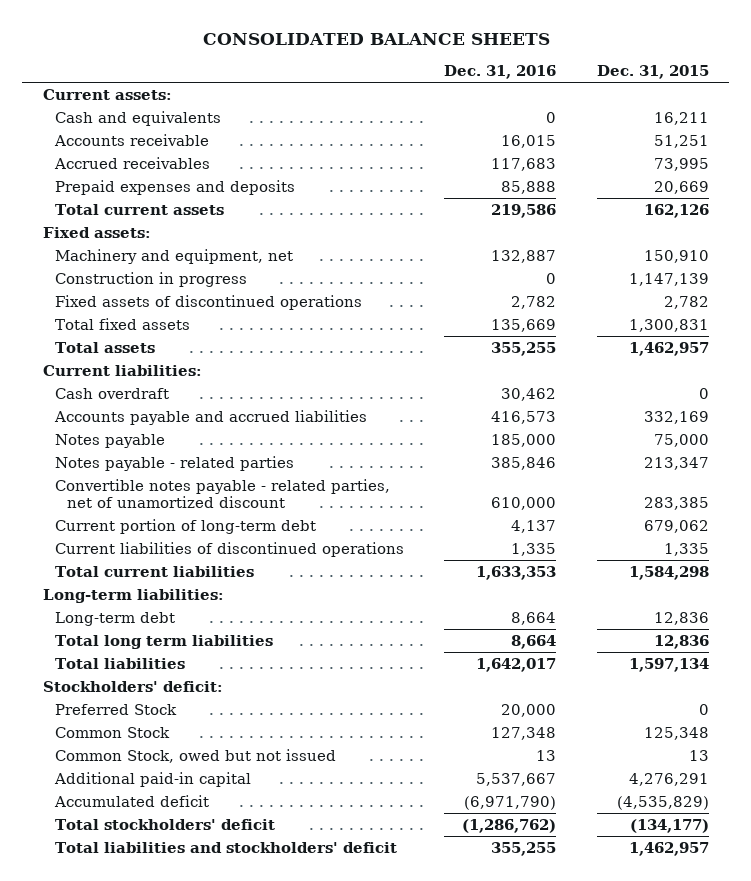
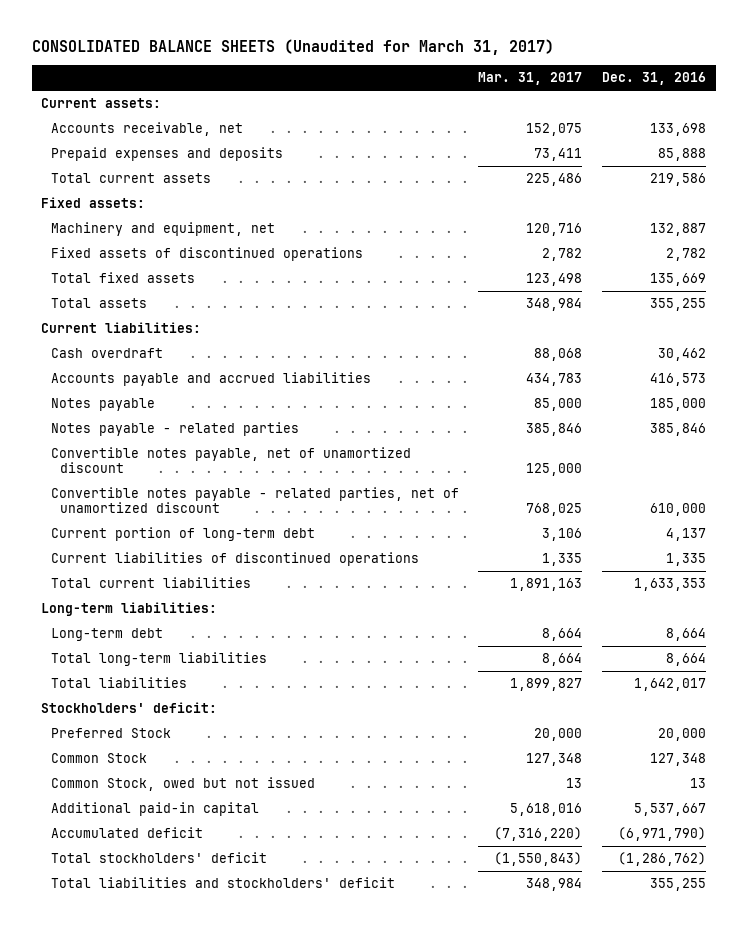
- CONSOLIDATED BALANCE SHEETS
+ CONSOLIDATED BALANCE SHEETS (Unaudited for March 31, 2017)
- | Dec. 31, 2016 | Dec. 31, 2015
+ | Mar. 31, 2017 | Dec. 31, 2016
- Cash and equivalents | 0 | 16,211
- Accounts receivable | 16,015 | 51,251
- Accrued receivables | 117,683 | 73,995
+ Accounts receivable, net | 152,075 | 133,698
- Construction in progress | 0 | 1,147,139
+ Convertible notes payable, net of unamortized discount | 125,000 |
- Total long term liabilities | 8,664 | 12,836
+ Total long-term liabilities | 8,664 | 8,664

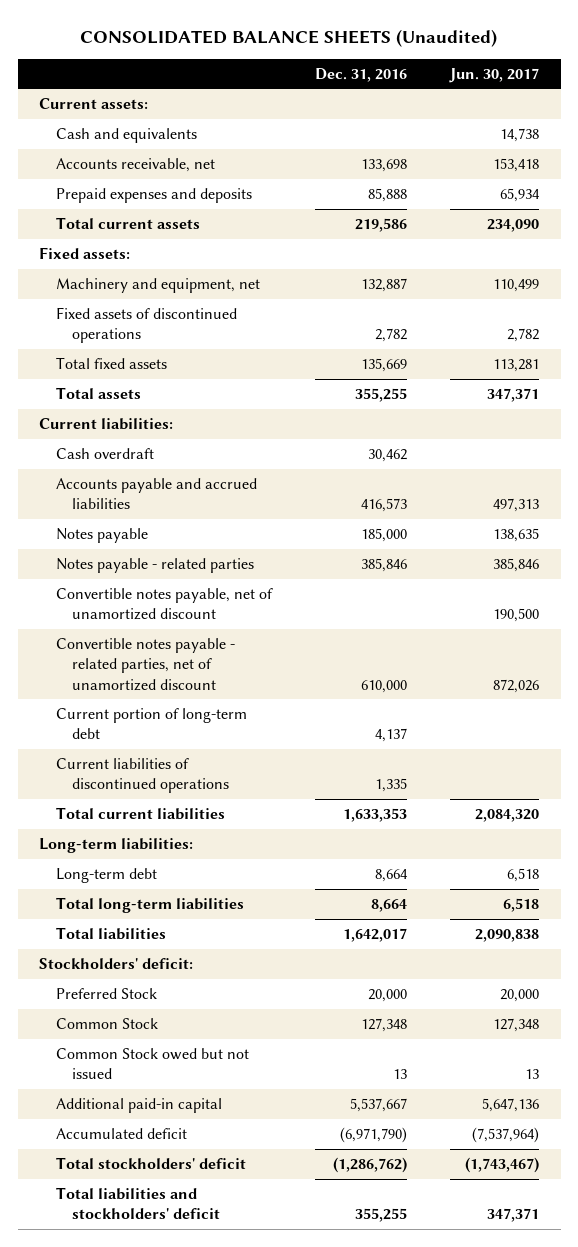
- CONSOLIDATED BALANCE SHEETS (Unaudited for March 31, 2017)
+ CONSOLIDATED BALANCE SHEETS (Unaudited)
- | Mar. 31, 2017 | Dec. 31, 2016
+ | Dec. 31, 2016 | Jun. 30, 2017
+ Cash and equivalents | | 14,738
- Common Stock, owed but not issued | 13 | 13
+ Common Stock owed but not issued | 13 | 13

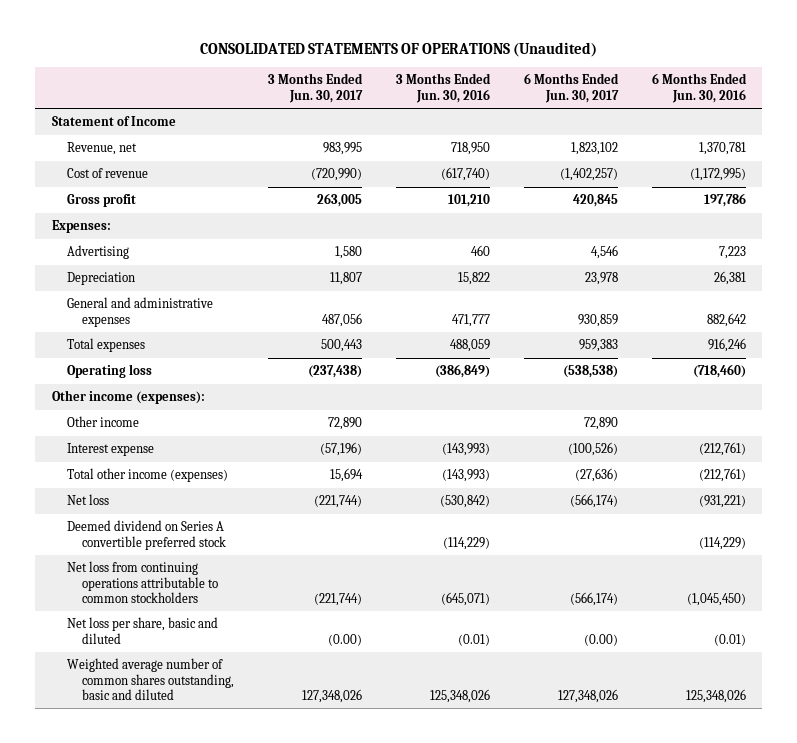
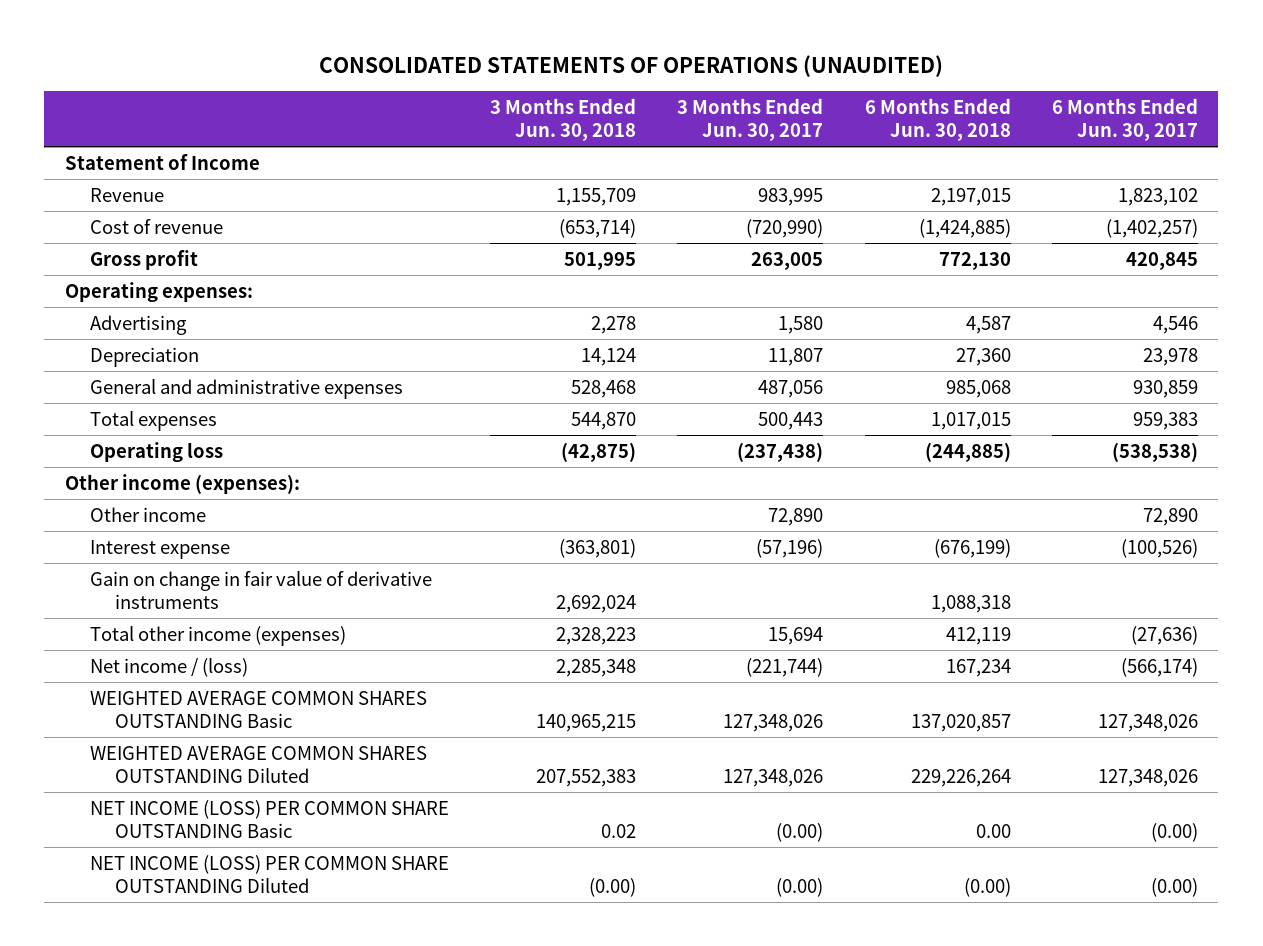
- CONSOLIDATED STATEMENTS OF OPERATIONS (Unaudited)
+ CONSOLIDATED STATEMENTS OF OPERATIONS (UNAUDITED)
- | 3 Months Ended Jun. 30, 2017 | 3 Months Ended Jun. 30, 2016 | 6 Months Ended Jun. 30, 2017 | 6 Months Ended Jun. 30, 2016
+ | 3 Months Ended Jun. 30, 2018 | 3 Months Ended Jun. 30, 2017 | 6 Months Ended Jun. 30, 2018 | 6 Months Ended Jun. 30, 2017
- Revenue, net | 983,995 | 718,950 | 1,823,102 | 1,370,781
+ Revenue | 1,155,709 | 983,995 | 2,197,015 | 1,823,102
- Expenses:
+ Operating expenses:
+ Gain on change in fair value of derivative instruments | 2,692,024 | | 1,088,318 |
- Net loss | (221,744) | (530,842) | (566,174) | (931,221)
- Deemed dividend on Series A convertible preferred stock | | (114,229) | | (114,229)
- Net loss from continuing operations attributable to common stockholders | (221,744) | (645,071) | (566,174) | (1,045,450)
- Net loss per share, basic and diluted | (0.00) | (0.01) | (0.00) | (0.01)
- Weighted average number of common shares outstanding, basic and diluted | 127,348,026 | 125,348,026 | 127,348,026 | 125,348,026
+ Net income / (loss) | 2,285,348 | (221,744) | 167,234 | (566,174)
+ WEIGHTED AVERAGE COMMON SHARES OUTSTANDING Basic | 140,965,215 | 127,348,026 | 137,020,857 | 127,348,026
+ WEIGHTED AVERAGE COMMON SHARES OUTSTANDING Diluted | 207,552,383 | 127,348,026 | 229,226,264 | 127,348,026
+ NET INCOME (LOSS) PER COMMON SHARE OUTSTANDING Basic | 0.02 | (0.00) | 0.00 | (0.00)
+ NET INCOME (LOSS) PER COMMON SHARE OUTSTANDING Diluted | (0.00) | (0.00) | (0.00) | (0.00)

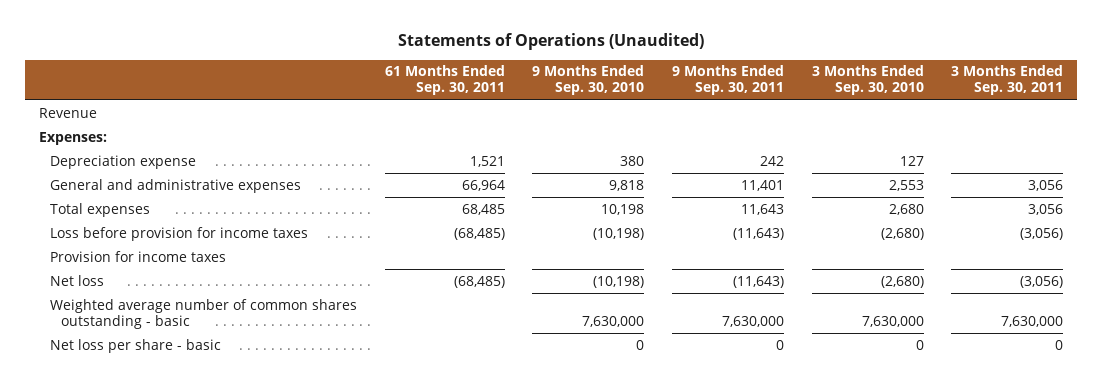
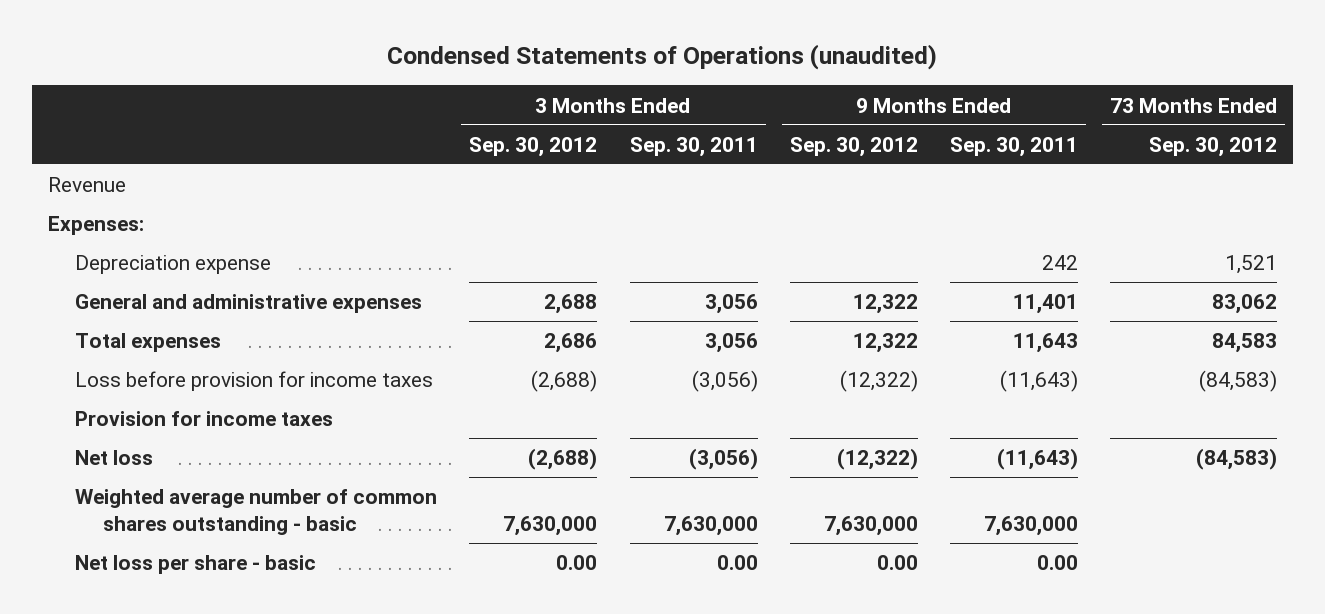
- Statements of Operations (Unaudited)
+ Condensed Statements of Operations (unaudited)
- | 61 Months Ended Sep. 30, 2011 | 9 Months Ended Sep. 30, 2010 | 9 Months Ended Sep. 30, 2011 | 3 Months Ended Sep. 30, 2010 | 3 Months Ended Sep. 30, 2011
+ | 3 Months Ended Sep. 30, 2012 | 3 Months Ended Sep. 30, 2011 | 9 Months Ended Sep. 30, 2012 | 9 Months Ended Sep. 30, 2011 | 73 Months Ended Sep. 30, 2012
- Net loss per share - basic | | 0 | 0 | 0 | 0
+ Net loss per share - basic | 0.00 | 0.00 | 0.00 | 0.00 |

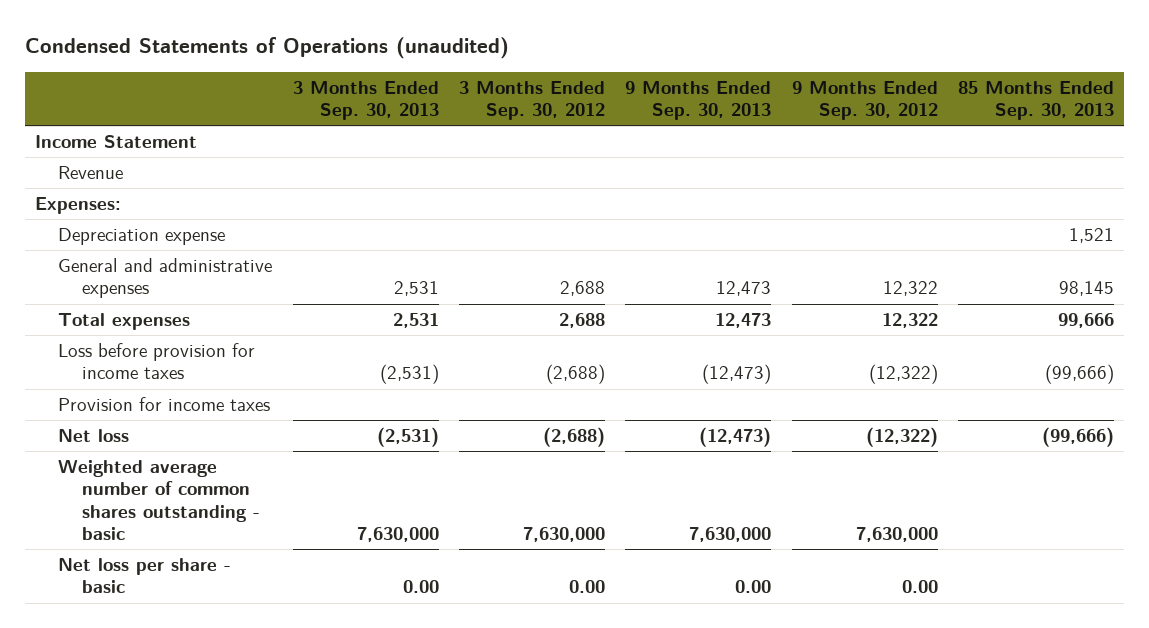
- | 3 Months Ended Sep. 30, 2012 | 3 Months Ended Sep. 30, 2011 | 9 Months Ended Sep. 30, 2012 | 9 Months Ended Sep. 30, 2011 | 73 Months Ended Sep. 30, 2012
+ | 3 Months Ended Sep. 30, 2013 | 3 Months Ended Sep. 30, 2012 | 9 Months Ended Sep. 30, 2013 | 9 Months Ended Sep. 30, 2012 | 85 Months Ended Sep. 30, 2013
+ Income Statement
- Total expenses | 2,686 | 3,056 | 12,322 | 11,643 | 84,583
+ Total expenses | 2,531 | 2,688 | 12,473 | 12,322 | 99,666

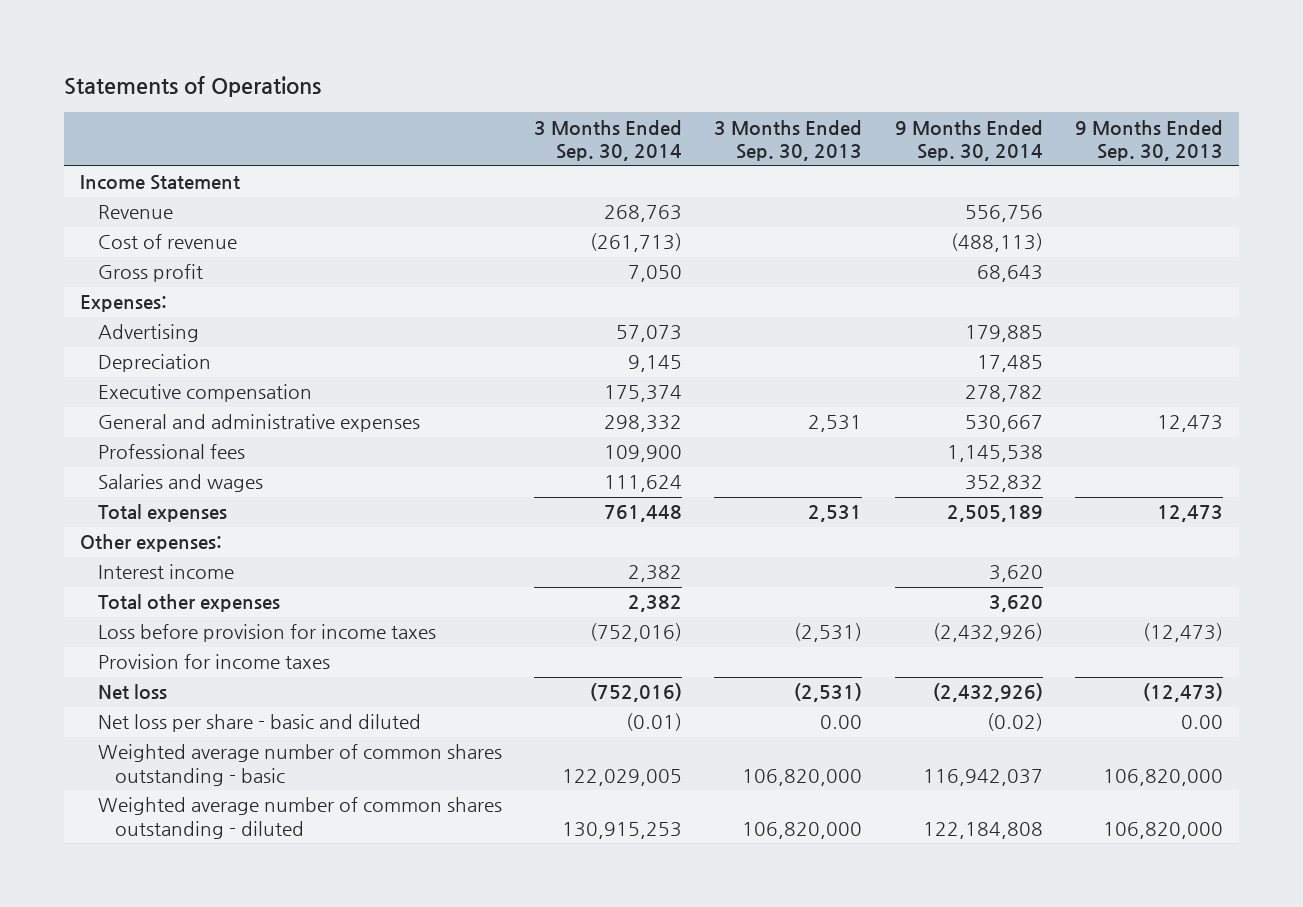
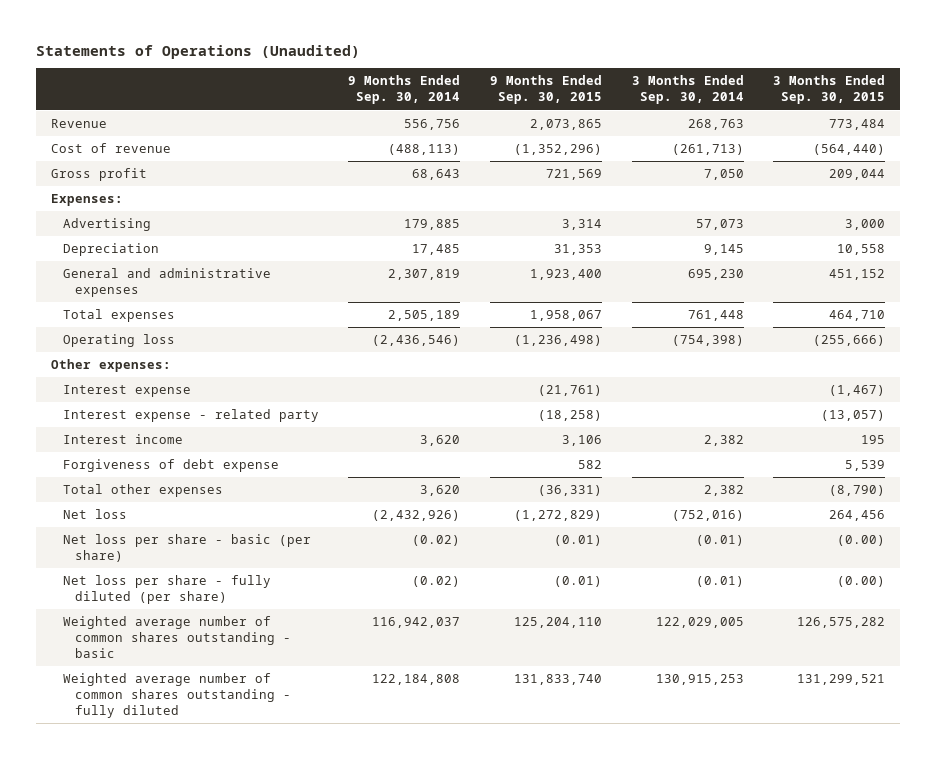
- Statements of Operations
+ Statements of Operations (Unaudited)
- | 3 Months Ended Sep. 30, 2014 | 3 Months Ended Sep. 30, 2013 | 9 Months Ended Sep. 30, 2014 | 9 Months Ended Sep. 30, 2013
+ | 9 Months Ended Sep. 30, 2014 | 9 Months Ended Sep. 30, 2015 | 3 Months Ended Sep. 30, 2014 | 3 Months Ended Sep. 30, 2015
- Income Statement
- Executive compensation | 175,374 | | 278,782 |
- General and administrative expenses | 298,332 | 2,531 | 530,667 | 12,473
- Professional fees | 109,900 | | 1,145,538 |
- Salaries and wages | 111,624 | | 352,832 |
+ General and administrative expenses | 2,307,819 | 1,923,400 | 695,230 | 451,152
+ Operating loss | (2,436,546) | (1,236,498) | (754,398) | (255,666)
+ Interest expense | | (21,761) | | (1,467)
+ Interest expense - related party | | (18,258) | | (13,057)
+ Forgiveness of debt expense | | 582 | | 5,539
- Loss before provision for income taxes | (752,016) | (2,531) | (2,432,926) | (12,473)
- Provision for income taxes
- Net loss per share - basic and diluted | (0.01) | 0.00 | (0.02) | 0.00
+ Net loss per share - basic (per share) | (0.02) | (0.01) | (0.01) | (0.00)
+ Net loss per share - fully diluted (per share) | (0.02) | (0.01) | (0.01) | (0.00)
- Weighted average number of common shares outstanding - diluted | 130,915,253 | 106,820,000 | 122,184,808 | 106,820,000
+ Weighted average number of common shares outstanding - fully diluted | 122,184,808 | 131,833,740 | 130,915,253 | 131,299,521

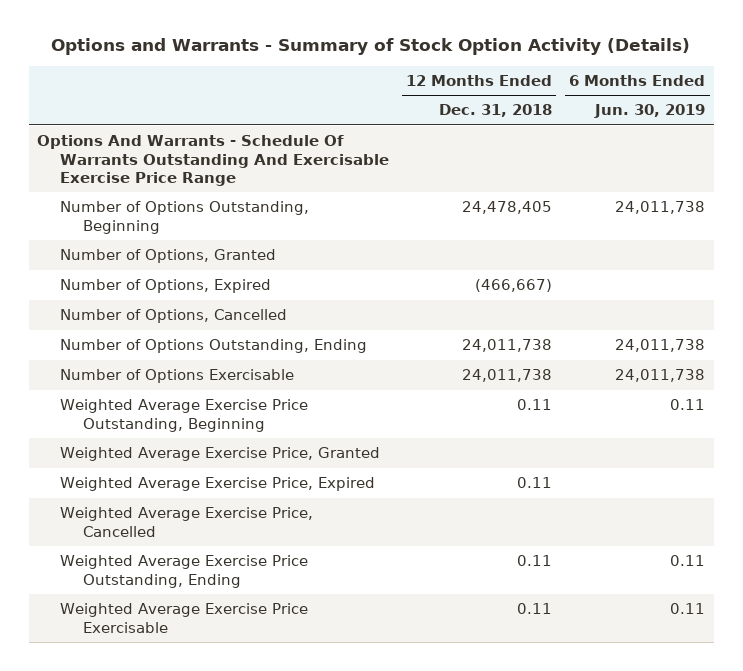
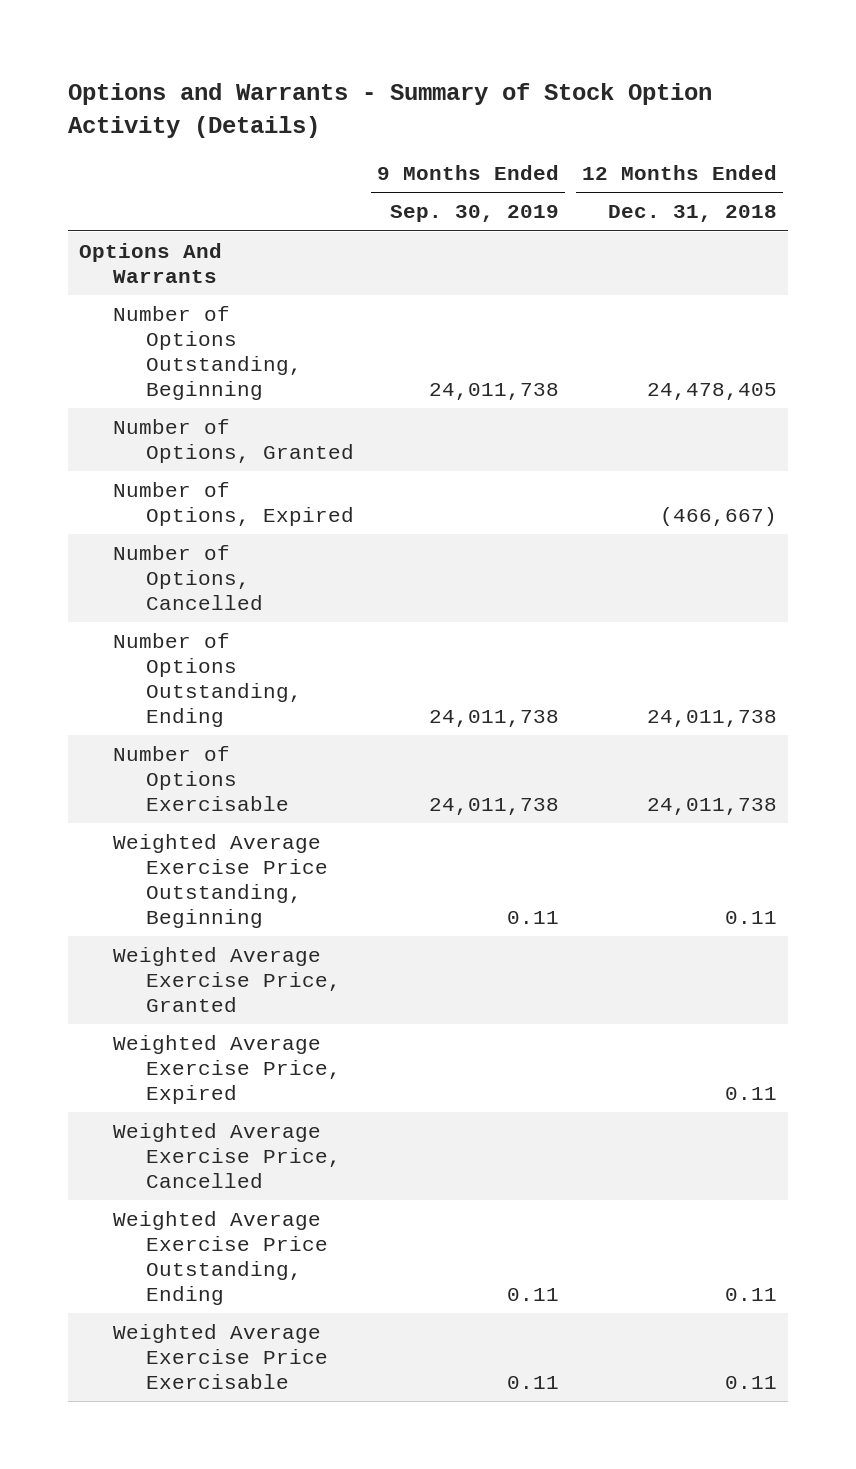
- | 12 Months Ended Dec. 31, 2018 | 6 Months Ended Jun. 30, 2019
+ | 9 Months Ended Sep. 30, 2019 | 12 Months Ended Dec. 31, 2018
- Options And Warrants - Schedule Of Warrants Outstanding And Exercisable Exercise Price Range
+ Options And Warrants

